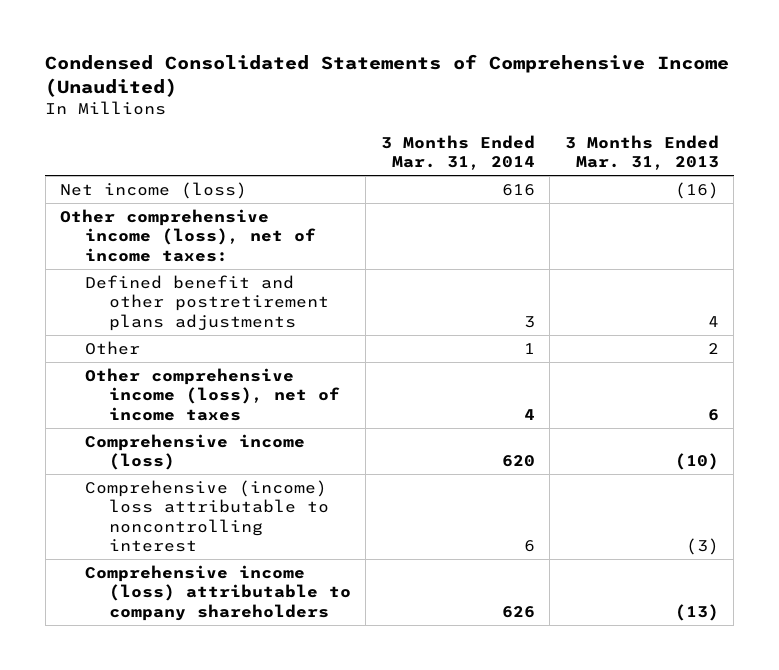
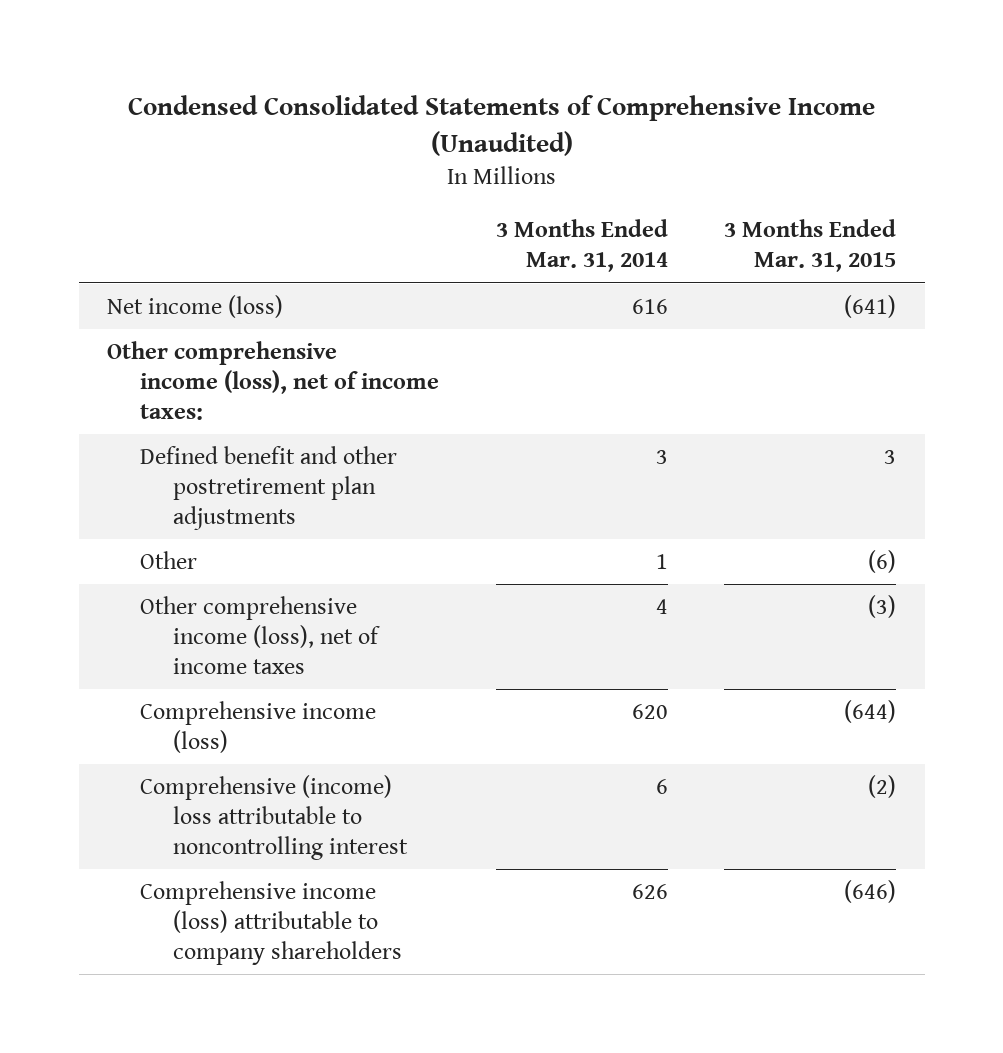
- | 3 Months Ended Mar. 31, 2014 | 3 Months Ended Mar. 31, 2013
+ | 3 Months Ended Mar. 31, 2014 | 3 Months Ended Mar. 31, 2015
- Defined benefit and other postretirement plans adjustments | 3 | 4
+ Defined benefit and other postretirement plan adjustments | 3 | 3

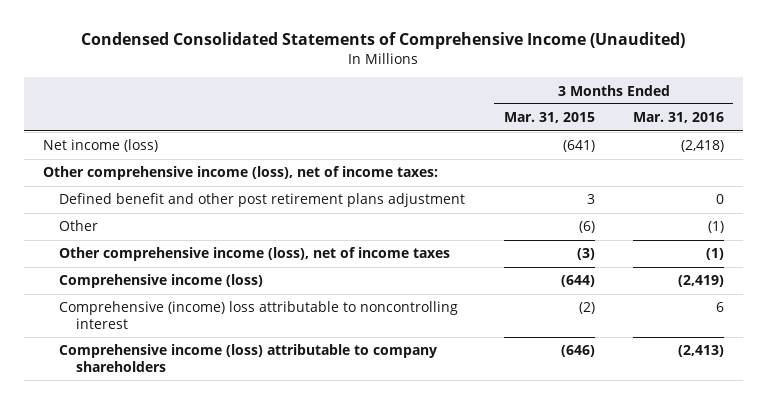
- | 3 Months Ended Mar. 31, 2014 | 3 Months Ended Mar. 31, 2015
+ | 3 Months Ended Mar. 31, 2015 | 3 Months Ended Mar. 31, 2016
- Defined benefit and other postretirement plan adjustments | 3 | 3
+ Defined benefit and other post retirement plans adjustment | 3 | 0

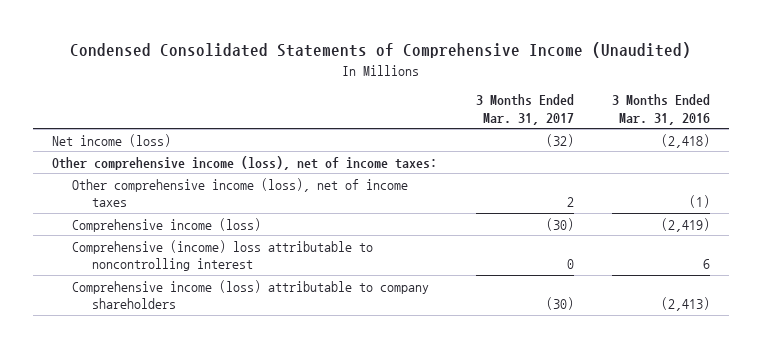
- | 3 Months Ended Mar. 31, 2015 | 3 Months Ended Mar. 31, 2016
+ | 3 Months Ended Mar. 31, 2017 | 3 Months Ended Mar. 31, 2016
- Defined benefit and other post retirement plans adjustment | 3 | 0
- Other | (6) | (1)

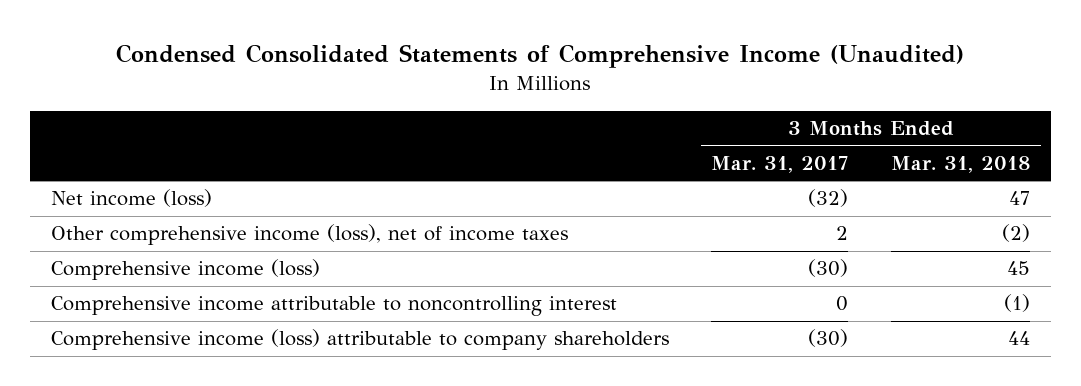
- | 3 Months Ended Mar. 31, 2017 | 3 Months Ended Mar. 31, 2016
+ | 3 Months Ended Mar. 31, 2017 | 3 Months Ended Mar. 31, 2018
- Other comprehensive income (loss), net of income taxes:
- Comprehensive (income) loss attributable to noncontrolling interest | 0 | 6
+ Comprehensive income attributable to noncontrolling interest | 0 | (1)

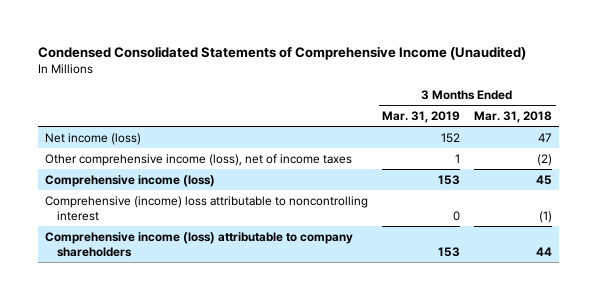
- | 3 Months Ended Mar. 31, 2017 | 3 Months Ended Mar. 31, 2018
+ | 3 Months Ended Mar. 31, 2019 | 3 Months Ended Mar. 31, 2018
- Comprehensive income attributable to noncontrolling interest | 0 | (1)
+ Comprehensive (income) loss attributable to noncontrolling interest | 0 | (1)

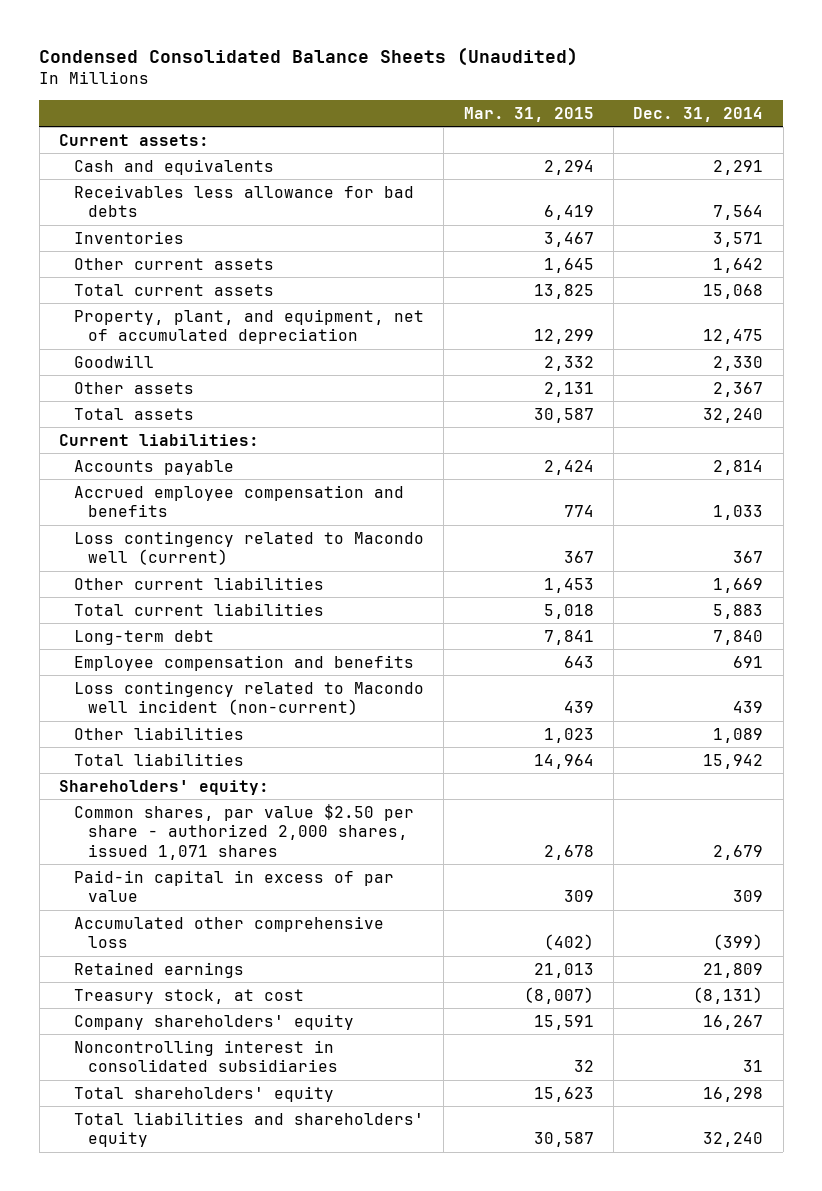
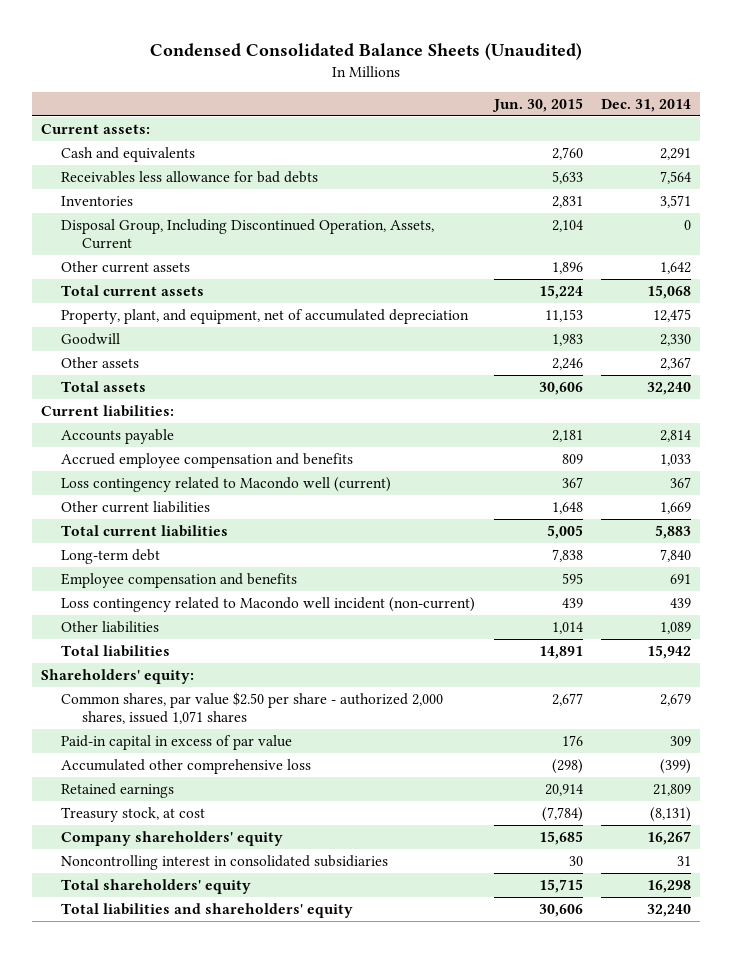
- | Mar. 31, 2015 | Dec. 31, 2014
+ | Jun. 30, 2015 | Dec. 31, 2014
+ Disposal Group, Including Discontinued Operation, Assets, Current | 2,104 | 0

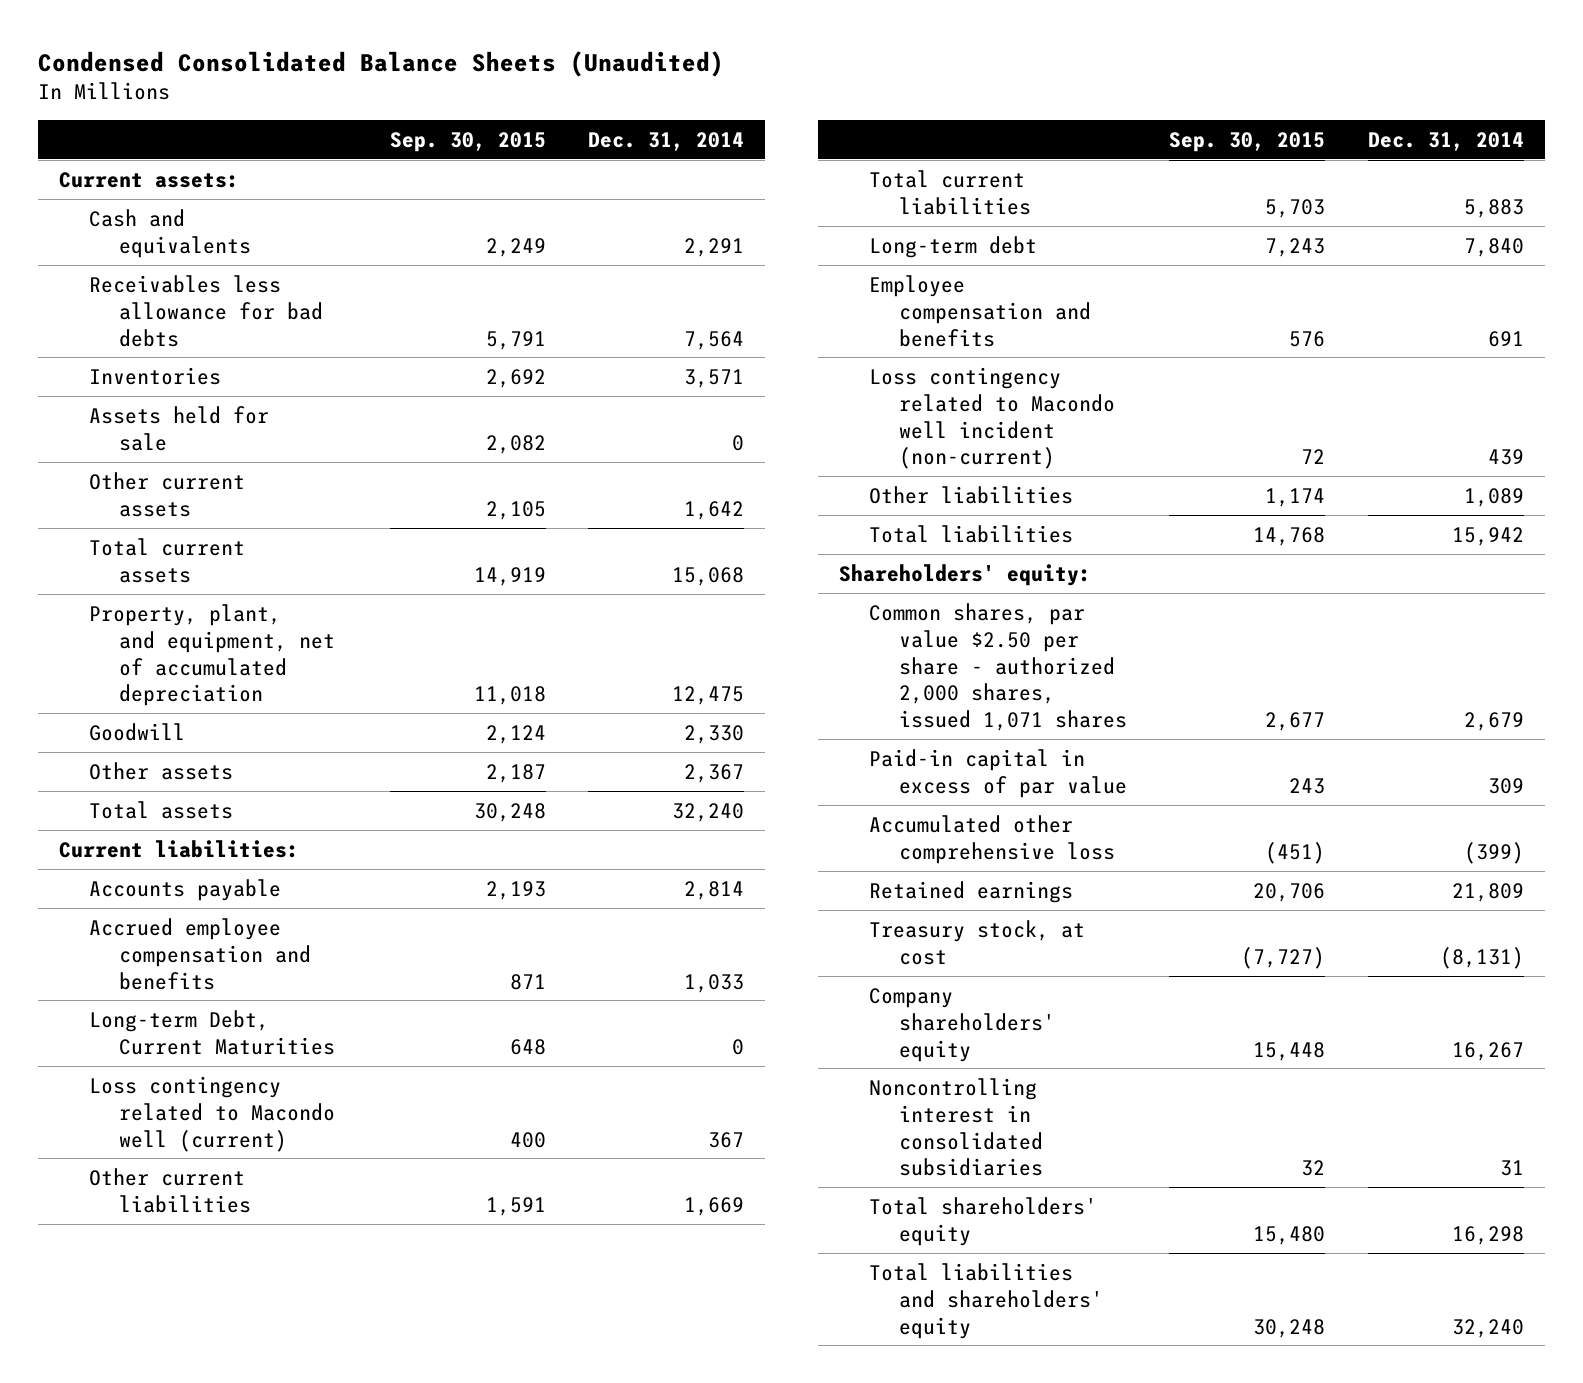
- | Jun. 30, 2015 | Dec. 31, 2014
+ | Sep. 30, 2015 | Dec. 31, 2014
- Disposal Group, Including Discontinued Operation, Assets, Current | 2,104 | 0
+ Assets held for sale | 2,082 | 0
+ Long-term Debt, Current Maturities | 648 | 0

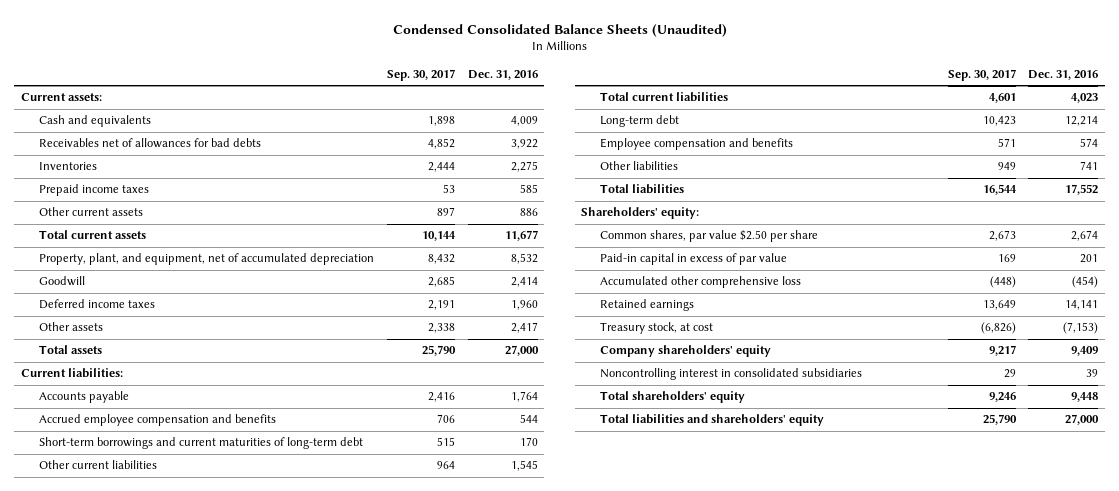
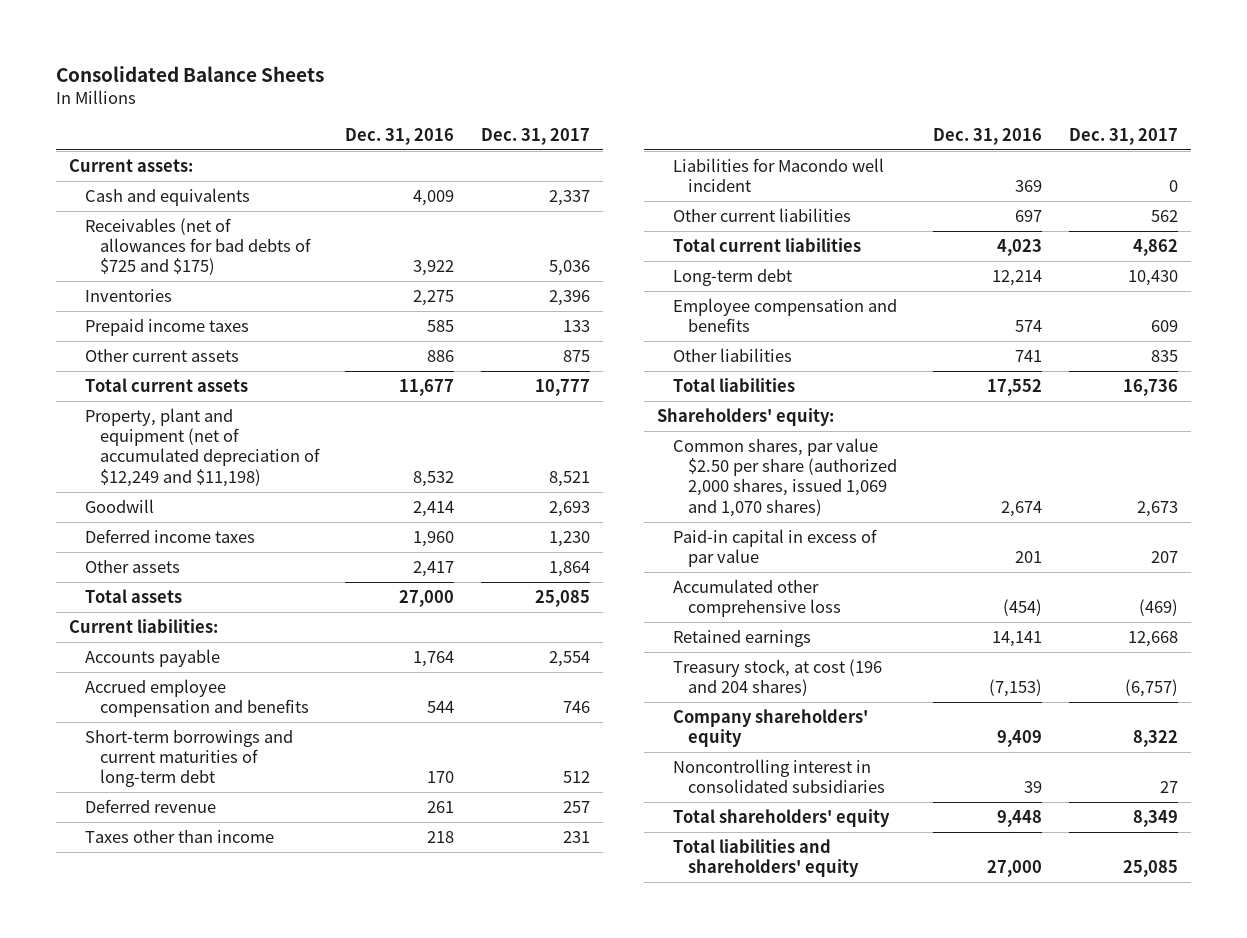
- Condensed Consolidated Balance Sheets (Unaudited)
+ Consolidated Balance Sheets
- | Sep. 30, 2017 | Dec. 31, 2016
+ | Dec. 31, 2016 | Dec. 31, 2017
- Receivables net of allowances for bad debts | 4,852 | 3,922
+ Receivables (net of allowances for bad debts of $725 and $175) | 3,922 | 5,036
- Property, plant, and equipment, net of accumulated depreciation | 8,432 | 8,532
+ Property, plant and equipment (net of accumulated depreciation of $12,249 and $11,198) | 8,532 | 8,521
- Other current liabilities | 964 | 1,545
+ Deferred revenue | 261 | 257
+ Taxes other than income | 218 | 231
+ Liabilities for Macondo well incident | 369 | 0
+ Other current liabilities | 697 | 562
- Common shares, par value $2.50 per share | 2,673 | 2,674
+ Common shares, par value $2.50 per share (authorized 2,000 shares, issued 1,069 and 1,070 shares) | 2,674 | 2,673
- Treasury stock, at cost | (6,826) | (7,153)
+ Treasury stock, at cost (196 and 204 shares) | (7,153) | (6,757)

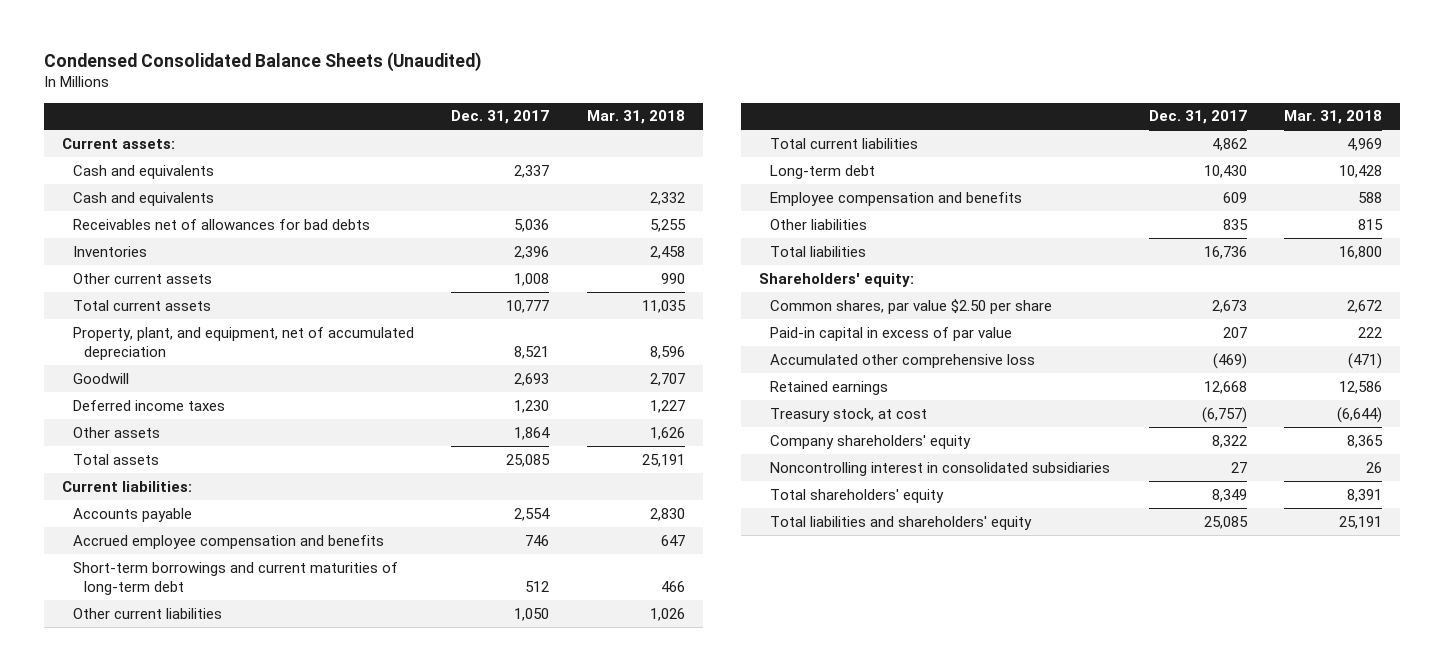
- Consolidated Balance Sheets
+ Condensed Consolidated Balance Sheets (Unaudited)
- | Dec. 31, 2016 | Dec. 31, 2017
+ | Dec. 31, 2017 | Mar. 31, 2018
- Receivables (net of allowances for bad debts of $725 and $175) | 3,922 | 5,036
+ Cash and equivalents | | 2,332
+ Receivables net of allowances for bad debts | 5,036 | 5,255
- Prepaid income taxes | 585 | 133
- Other current assets | 886 | 875
+ Other current assets | 1,008 | 990
- Property, plant and equipment (net of accumulated depreciation of $12,249 and $11,198) | 8,532 | 8,521
+ Property, plant, and equipment, net of accumulated depreciation | 8,521 | 8,596
- Deferred revenue | 261 | 257
- Taxes other than income | 218 | 231
- Liabilities for Macondo well incident | 369 | 0
- Other current liabilities | 697 | 562
+ Other current liabilities | 1,050 | 1,026
- Common shares, par value $2.50 per share (authorized 2,000 shares, issued 1,069 and 1,070 shares) | 2,674 | 2,673
+ Common shares, par value $2.50 per share | 2,673 | 2,672
- Treasury stock, at cost (196 and 204 shares) | (7,153) | (6,757)
+ Treasury stock, at cost | (6,757) | (6,644)

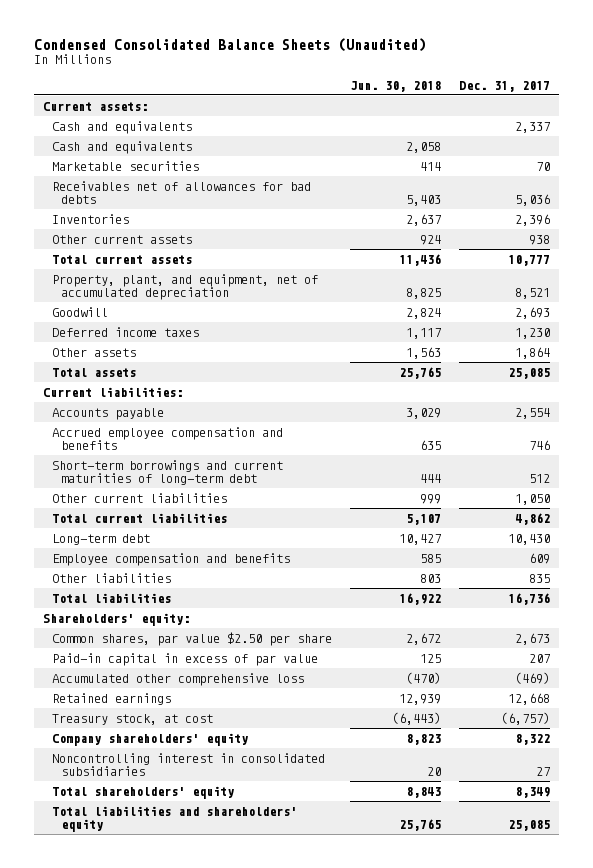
- | Dec. 31, 2017 | Mar. 31, 2018
+ | Jun. 30, 2018 | Dec. 31, 2017
+ Marketable securities | 414 | 70
- Other current assets | 1,008 | 990
+ Other current assets | 924 | 938

